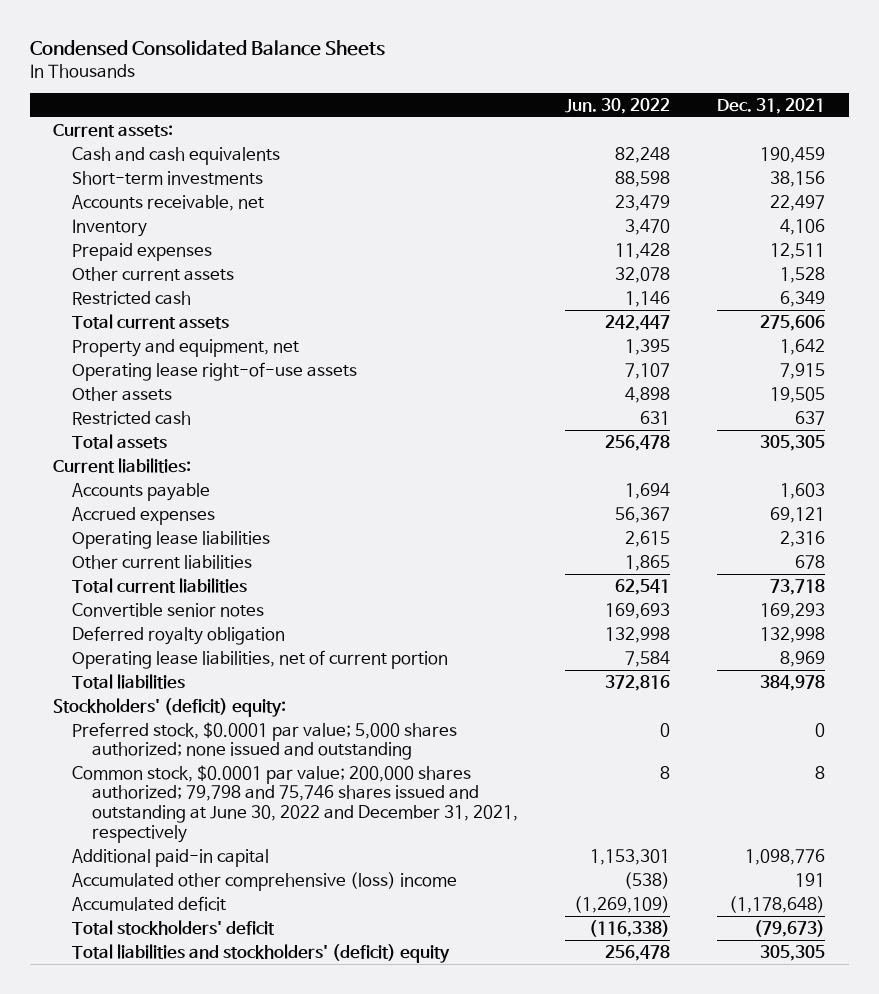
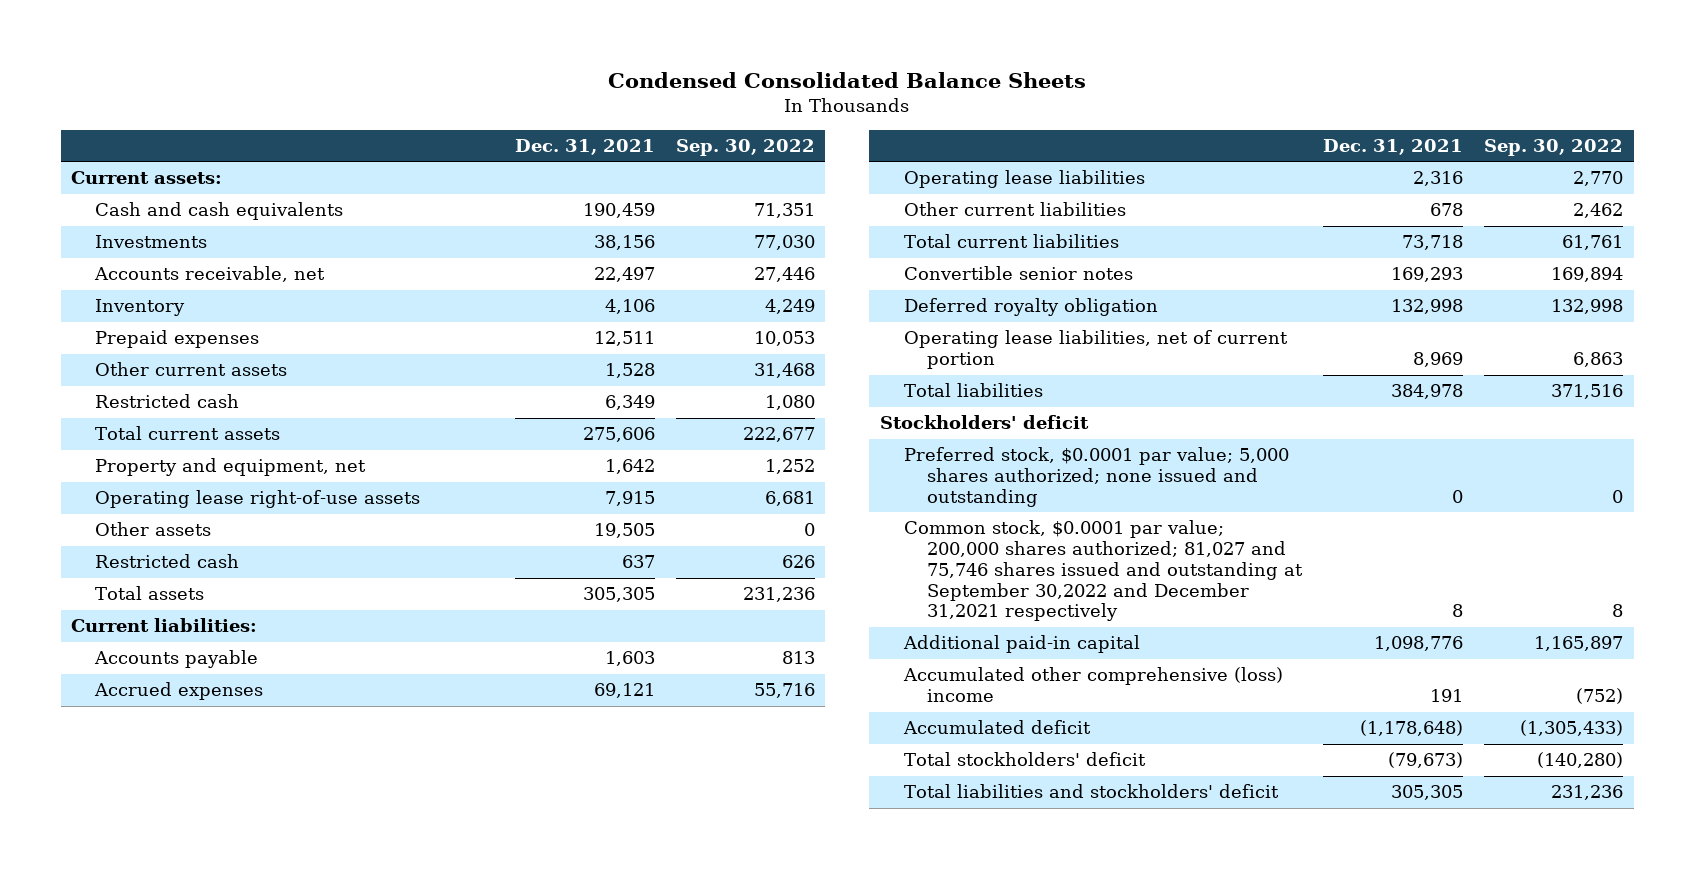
- | Jun. 30, 2022 | Dec. 31, 2021
+ | Dec. 31, 2021 | Sep. 30, 2022
- Short-term investments | 88,598 | 38,156
+ Investments | 38,156 | 77,030
- Stockholders' (deficit) equity:
+ Stockholders' deficit
- Common stock, $0.0001 par value; 200,000 shares authorized; 79,798 and 75,746 shares issued and outstanding at June 30, 2022 and December 31, 2021, respectively | 8 | 8
+ Common stock, $0.0001 par value; 200,000 shares authorized; 81,027 and 75,746 shares issued and outstanding at September 30,2022 and December 31,2021 respectively | 8 | 8
- Total liabilities and stockholders' (deficit) equity | 256,478 | 305,305
+ Total liabilities and stockholders' deficit | 305,305 | 231,236

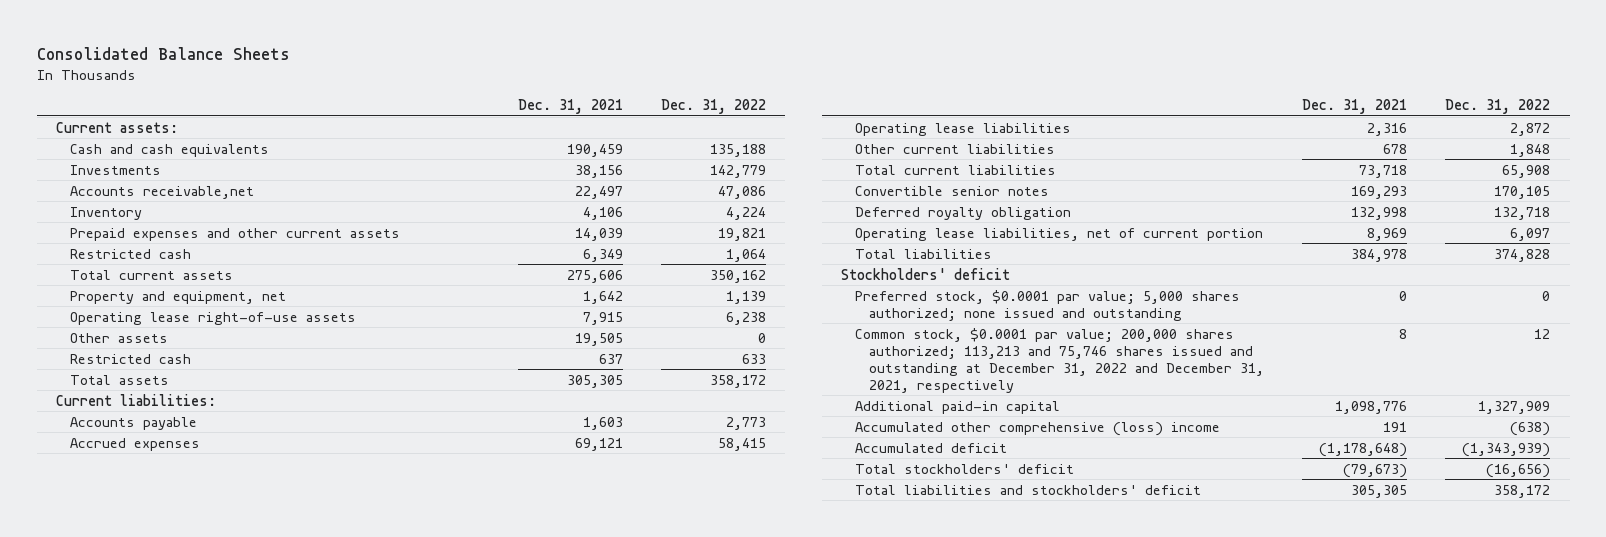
- Condensed Consolidated Balance Sheets
+ Consolidated Balance Sheets
- | Dec. 31, 2021 | Sep. 30, 2022
+ | Dec. 31, 2021 | Dec. 31, 2022
- Accounts receivable, net | 22,497 | 27,446
+ Accounts receivable,net | 22,497 | 47,086
- Prepaid expenses | 12,511 | 10,053
- Other current assets | 1,528 | 31,468
+ Prepaid expenses and other current assets | 14,039 | 19,821
- Common stock, $0.0001 par value; 200,000 shares authorized; 81,027 and 75,746 shares issued and outstanding at September 30,2022 and December 31,2021 respectively | 8 | 8
+ Common stock, $0.0001 par value; 200,000 shares authorized; 113,213 and 75,746 shares issued and outstanding at December 31, 2022 and December 31, 2021, respectively | 8 | 12

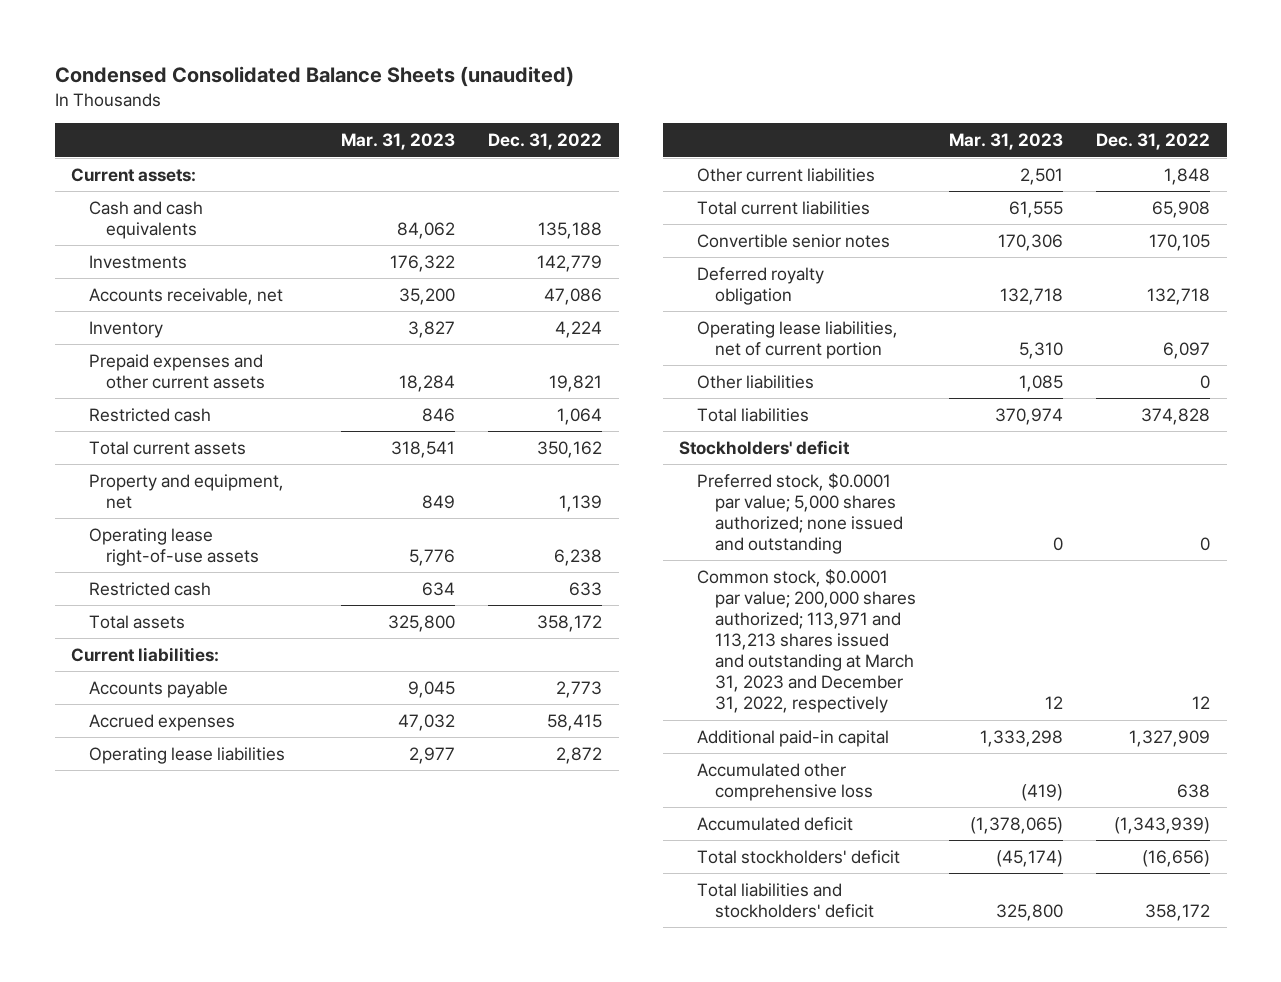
- Consolidated Balance Sheets
+ Condensed Consolidated Balance Sheets (unaudited)
- | Dec. 31, 2021 | Dec. 31, 2022
+ | Mar. 31, 2023 | Dec. 31, 2022
- Accounts receivable,net | 22,497 | 47,086
+ Accounts receivable, net | 35,200 | 47,086
- Other assets | 19,505 | 0
+ Other liabilities | 1,085 | 0
- Common stock, $0.0001 par value; 200,000 shares authorized; 113,213 and 75,746 shares issued and outstanding at December 31, 2022 and December 31, 2021, respectively | 8 | 12
+ Common stock, $0.0001 par value; 200,000 shares authorized; 113,971 and 113,213 shares issued and outstanding at March 31, 2023 and December 31, 2022, respectively | 12 | 12
- Accumulated other comprehensive (loss) income | 191 | (638)
+ Accumulated other comprehensive loss | (419) | 638

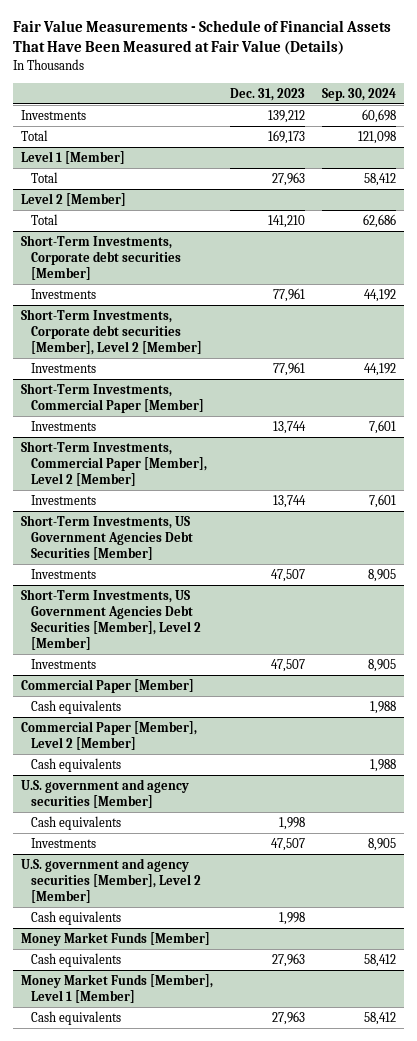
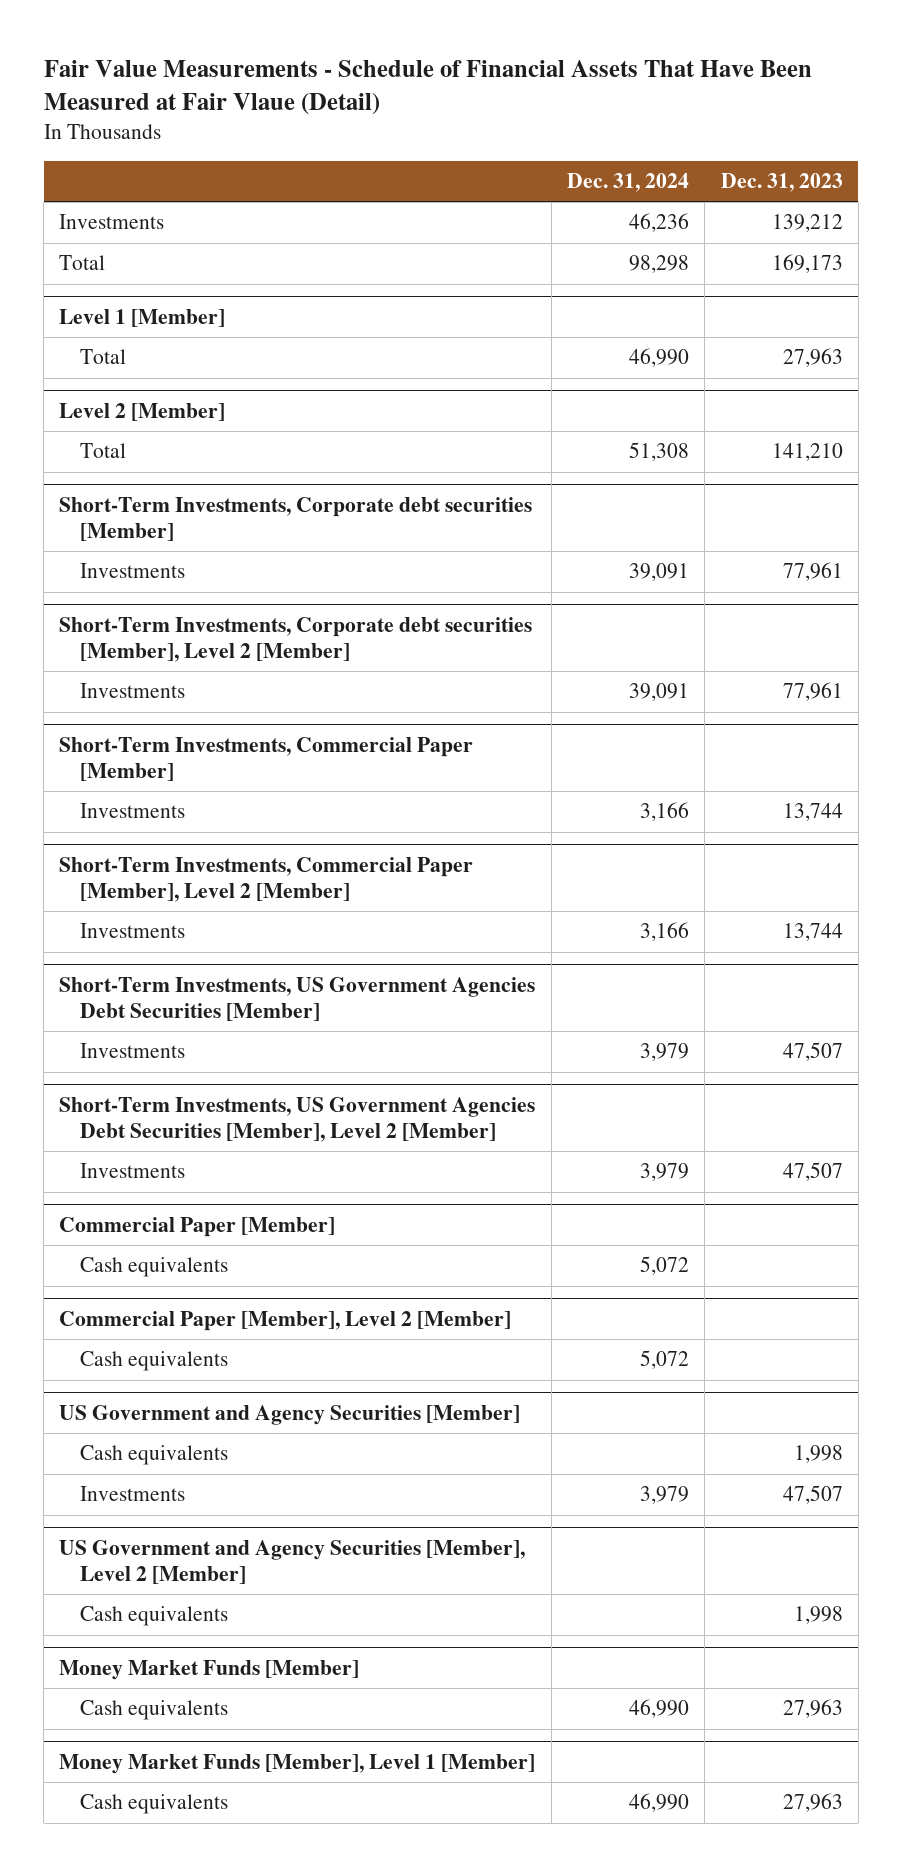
- Fair Value Measurements - Schedule of Financial Assets That Have Been Measured at Fair Value (Details)
+ Fair Value Measurements - Schedule of Financial Assets That Have Been Measured at Fair Vlaue (Detail)
- | Dec. 31, 2023 | Sep. 30, 2024
+ | Dec. 31, 2024 | Dec. 31, 2023
- U.S. government and agency securities [Member]
+ US Government and Agency Securities [Member]
- U.S. government and agency securities [Member], Level 2 [Member]
+ US Government and Agency Securities [Member], Level 2 [Member]

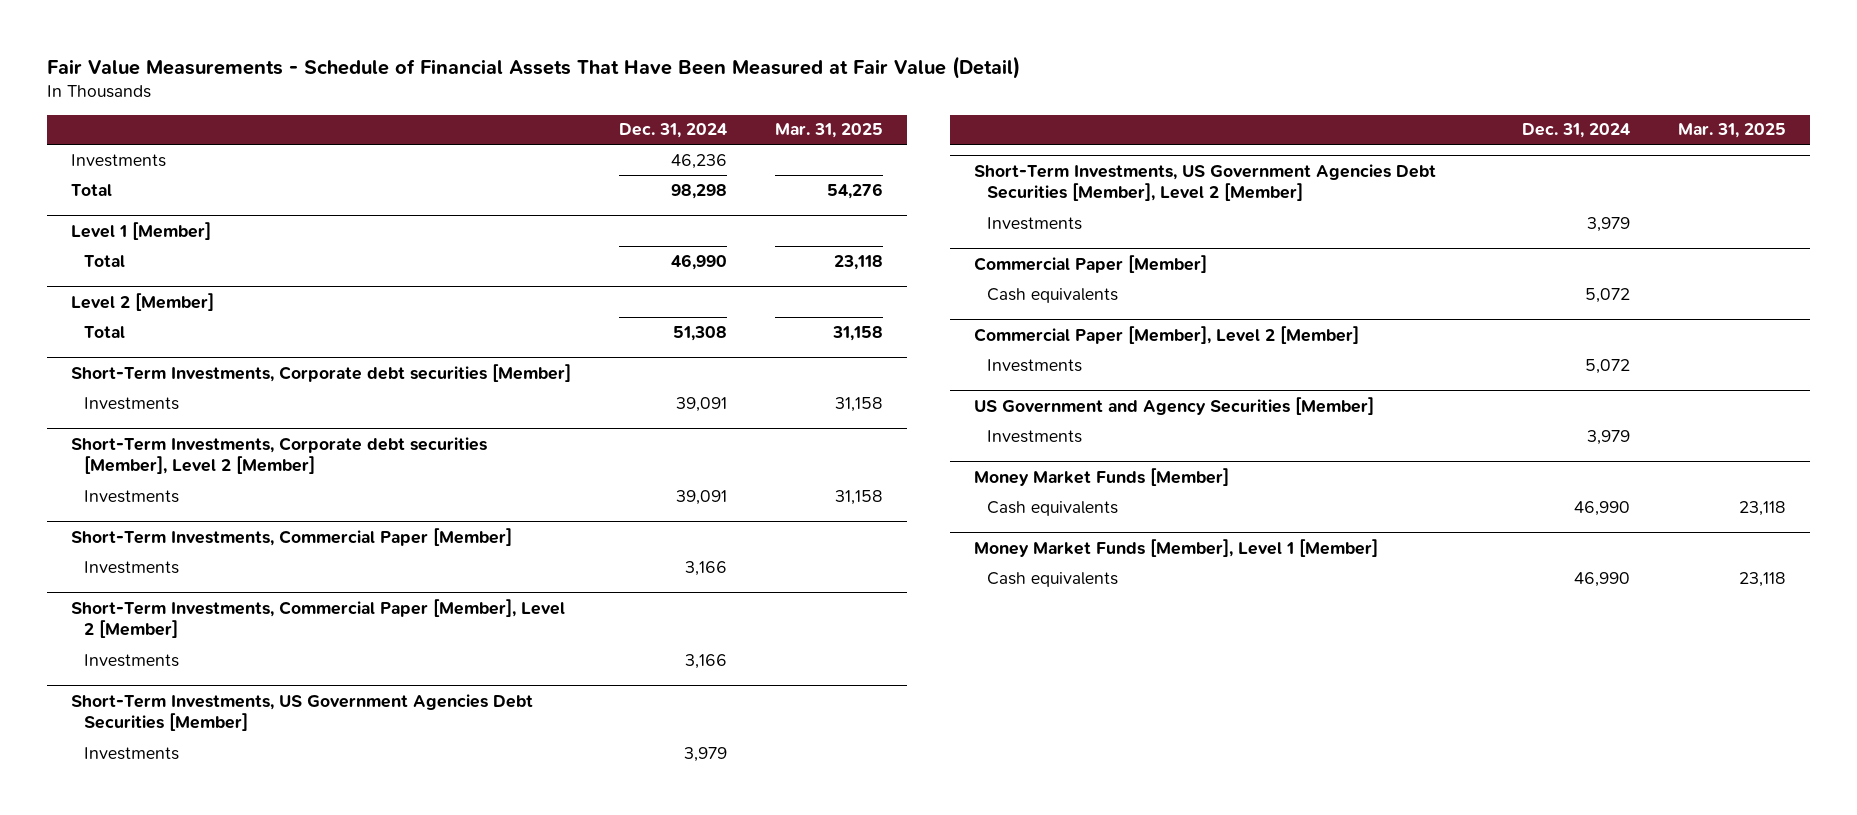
- Fair Value Measurements - Schedule of Financial Assets That Have Been Measured at Fair Vlaue (Detail)
+ Fair Value Measurements - Schedule of Financial Assets That Have Been Measured at Fair Value (Detail)
- | Dec. 31, 2024 | Dec. 31, 2023
+ | Dec. 31, 2024 | Mar. 31, 2025
@ Commercial Paper [Member], Level 2 [Member]
- Cash equivalents | 5,072 |
+ Investments | 5,072 |
@ US Government and Agency Securities [Member]
- Cash equivalents | | 1,998
- US Government and Agency Securities [Member], Level 2 [Member]
- Cash equivalents | | 1,998

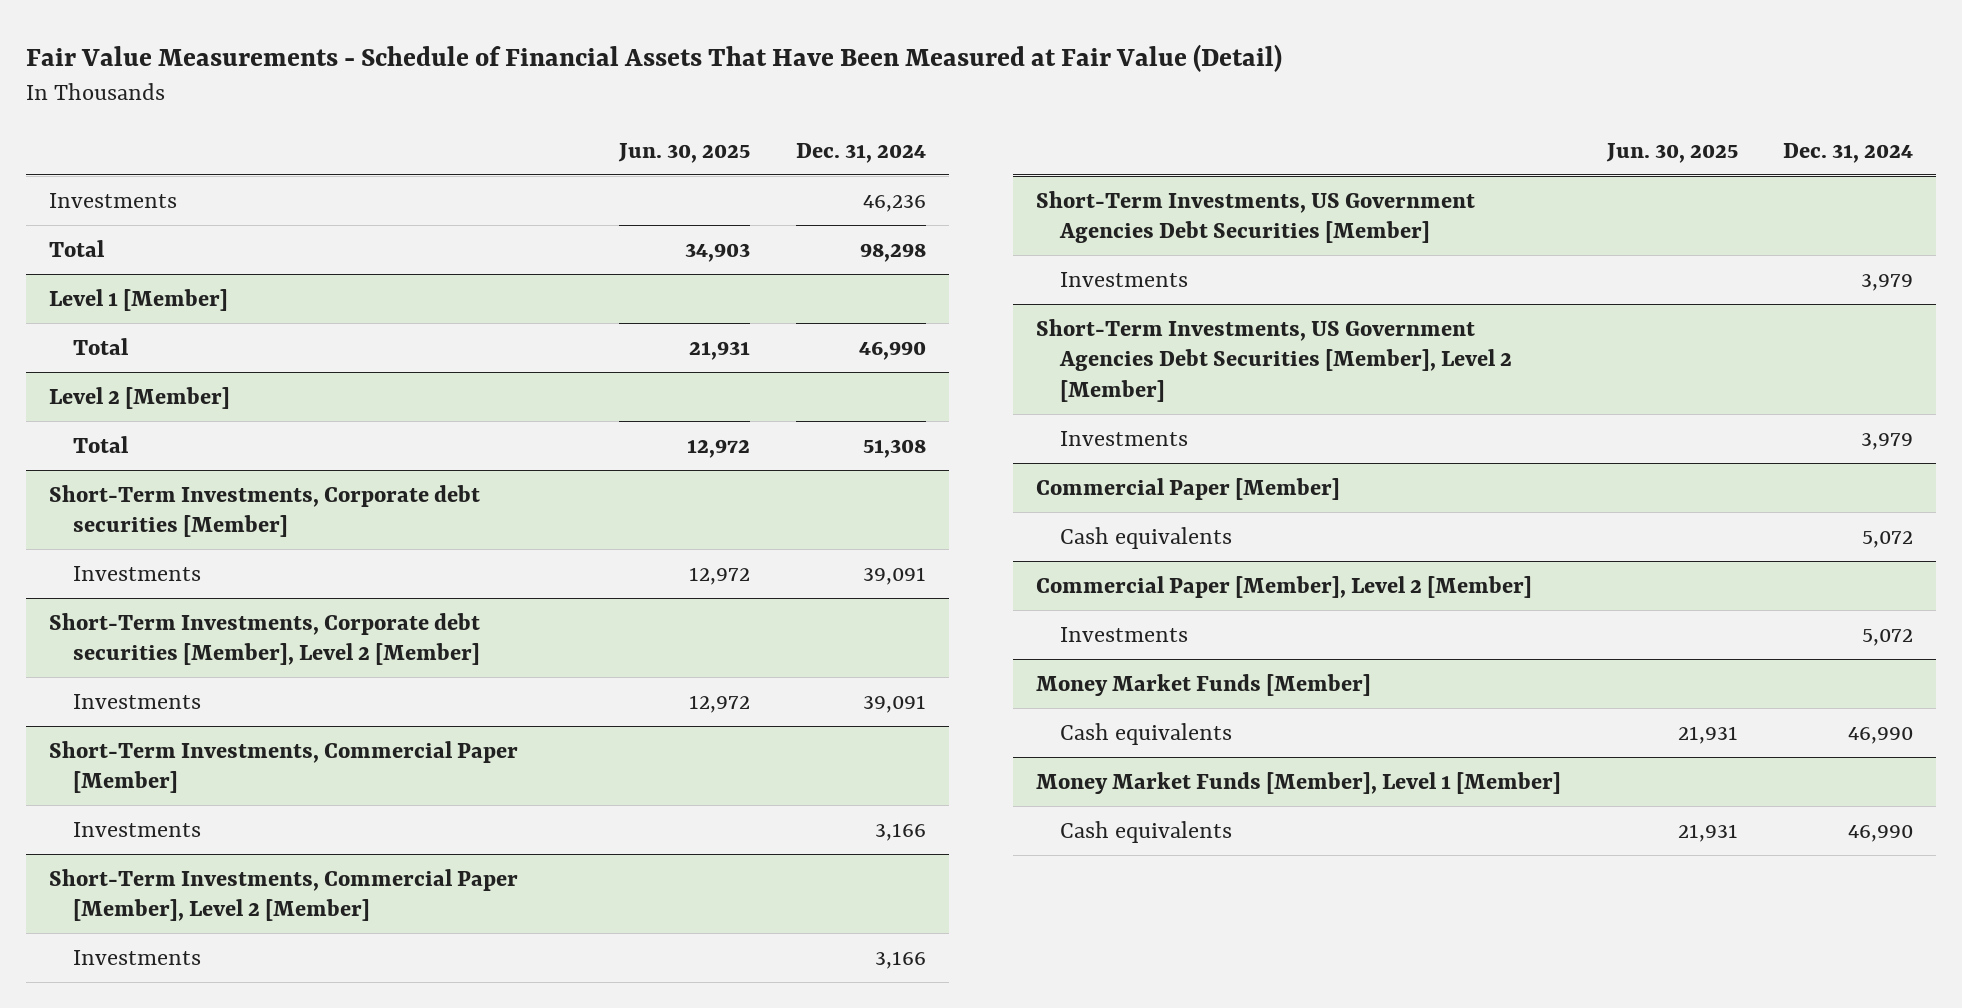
- | Dec. 31, 2024 | Mar. 31, 2025
+ | Jun. 30, 2025 | Dec. 31, 2024
- US Government and Agency Securities [Member]
- Investments | 3,979 |

